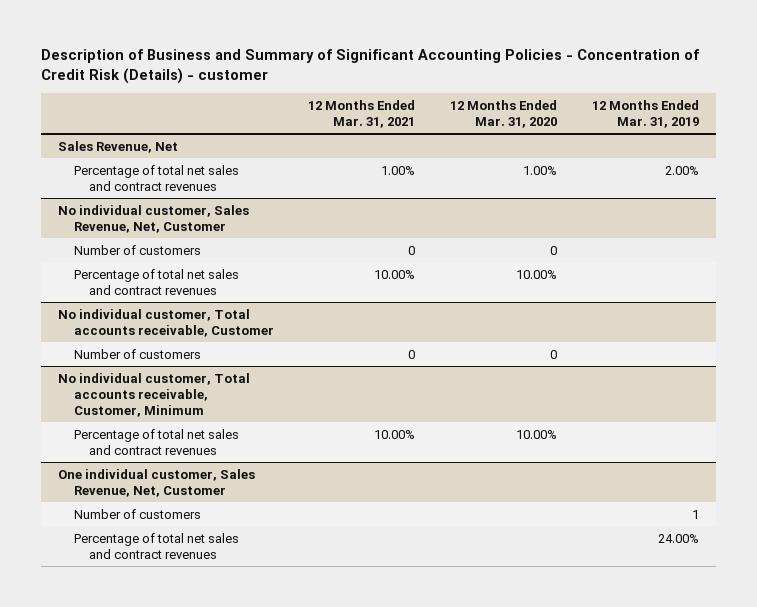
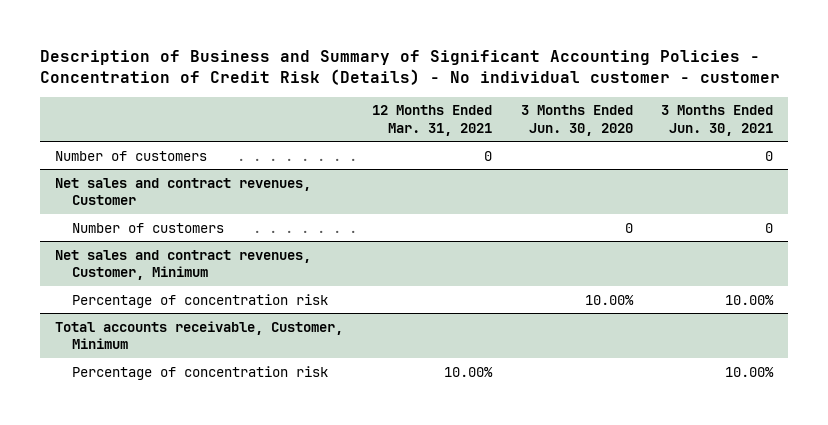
- Description of Business and Summary of Significant Accounting Policies - Concentration of Credit Risk (Details) - customer
+ Description of Business and Summary of Significant Accounting Policies - Concentration of Credit Risk (Details) - No individual customer - customer
- | 12 Months Ended Mar. 31, 2021 | 12 Months Ended Mar. 31, 2020 | 12 Months Ended Mar. 31, 2019
+ | 12 Months Ended Mar. 31, 2021 | 3 Months Ended Jun. 30, 2020 | 3 Months Ended Jun. 30, 2021
- Sales Revenue, Net
- Percentage of total net sales and contract revenues | 1.00% | 1.00% | 2.00%
- No individual customer, Sales Revenue, Net, Customer
- Number of customers | 0 | 0 |
- Percentage of total net sales and contract revenues | 10.00% | 10.00% |
- No individual customer, Total accounts receivable, Customer
- Number of customers | 0 | 0 |
- No individual customer, Total accounts receivable, Customer, Minimum
- Percentage of total net sales and contract revenues | 10.00% | 10.00% |
- One individual customer, Sales Revenue, Net, Customer
- Number of customers | | | 1
- Percentage of total net sales and contract revenues | | | 24.00%
+ Number of customers | 0 | | 0
+ Net sales and contract revenues, Customer
+ Number of customers | | 0 | 0
+ Net sales and contract revenues, Customer, Minimum
+ Percentage of concentration risk | | 10.00% | 10.00%
+ Total accounts receivable, Customer, Minimum
+ Percentage of concentration risk | 10.00% | | 10.00%

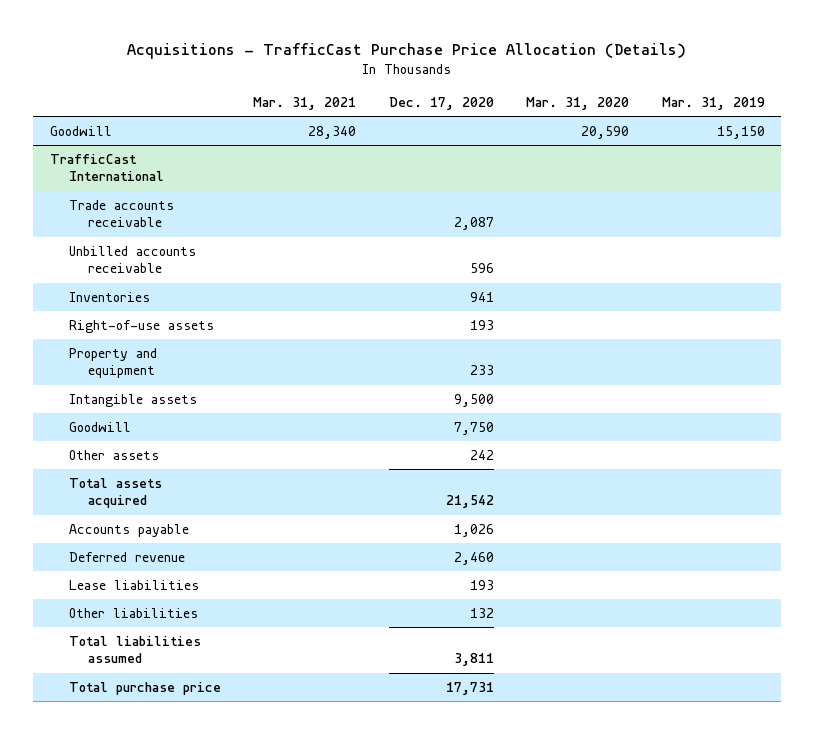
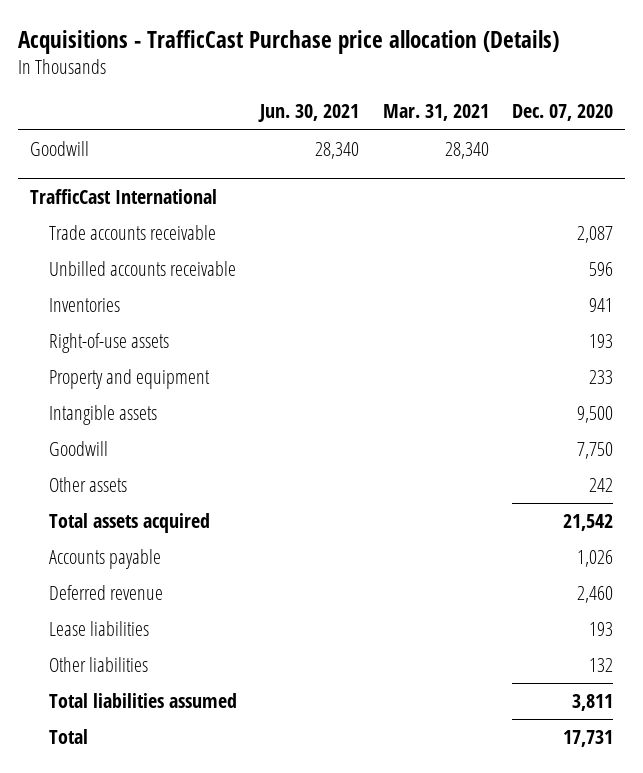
- Acquisitions - TrafficCast Purchase Price Allocation (Details)
+ Acquisitions - TrafficCast Purchase price allocation (Details)
- | Mar. 31, 2021 | Dec. 17, 2020 | Mar. 31, 2020 | Mar. 31, 2019
+ | Jun. 30, 2021 | Mar. 31, 2021 | Dec. 07, 2020
@ TrafficCast International
- Total purchase price | | 17,731 | |
+ Total | | | 17,731

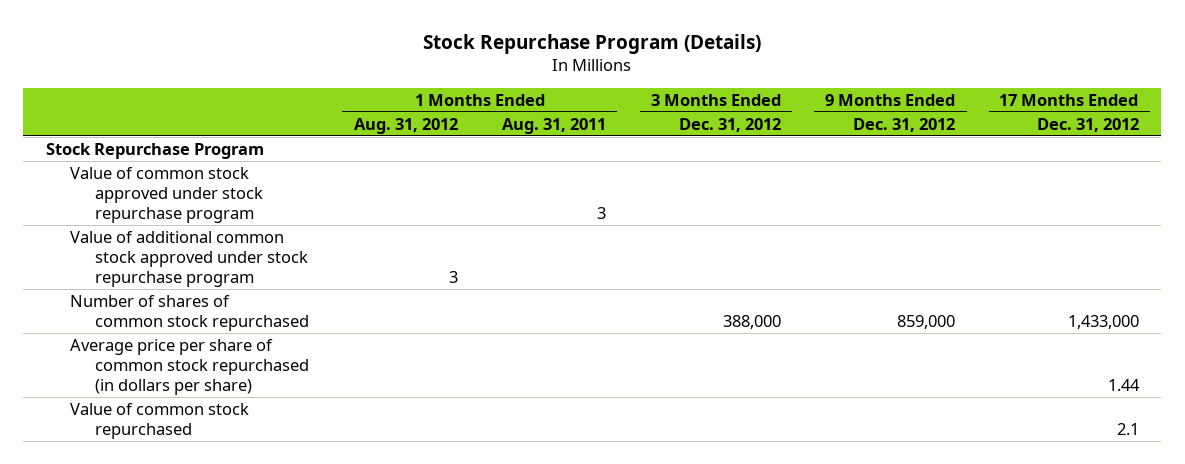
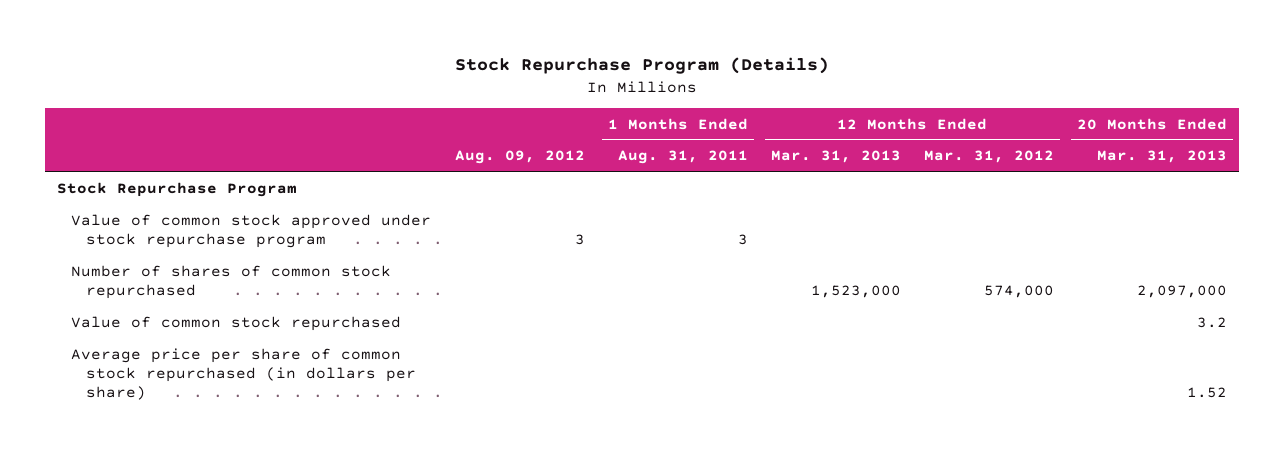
- | 1 Months Ended Aug. 31, 2012 | 1 Months Ended Aug. 31, 2011 | 3 Months Ended Dec. 31, 2012 | 9 Months Ended Dec. 31, 2012 | 17 Months Ended Dec. 31, 2012
+ | Aug. 09, 2012 | 1 Months Ended Aug. 31, 2011 | 12 Months Ended Mar. 31, 2013 | 12 Months Ended Mar. 31, 2012 | 20 Months Ended Mar. 31, 2013
- Value of additional common stock approved under stock repurchase program | 3 | | | |
moved down: Average price per share of common stock repurchased (in dollars per share) | | | | | 1.52

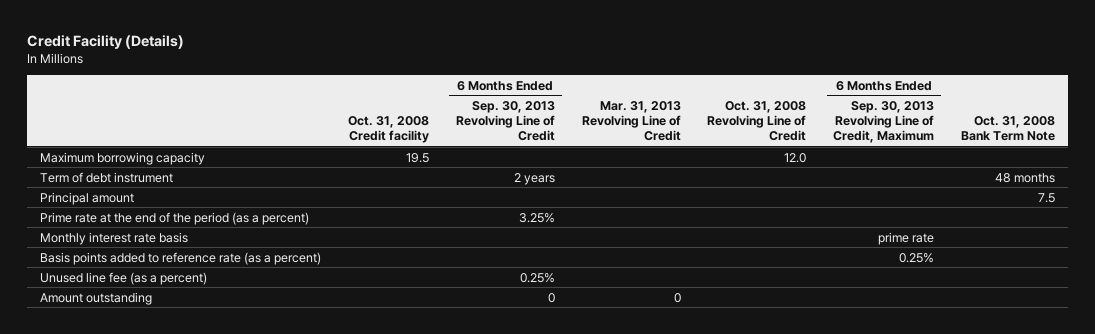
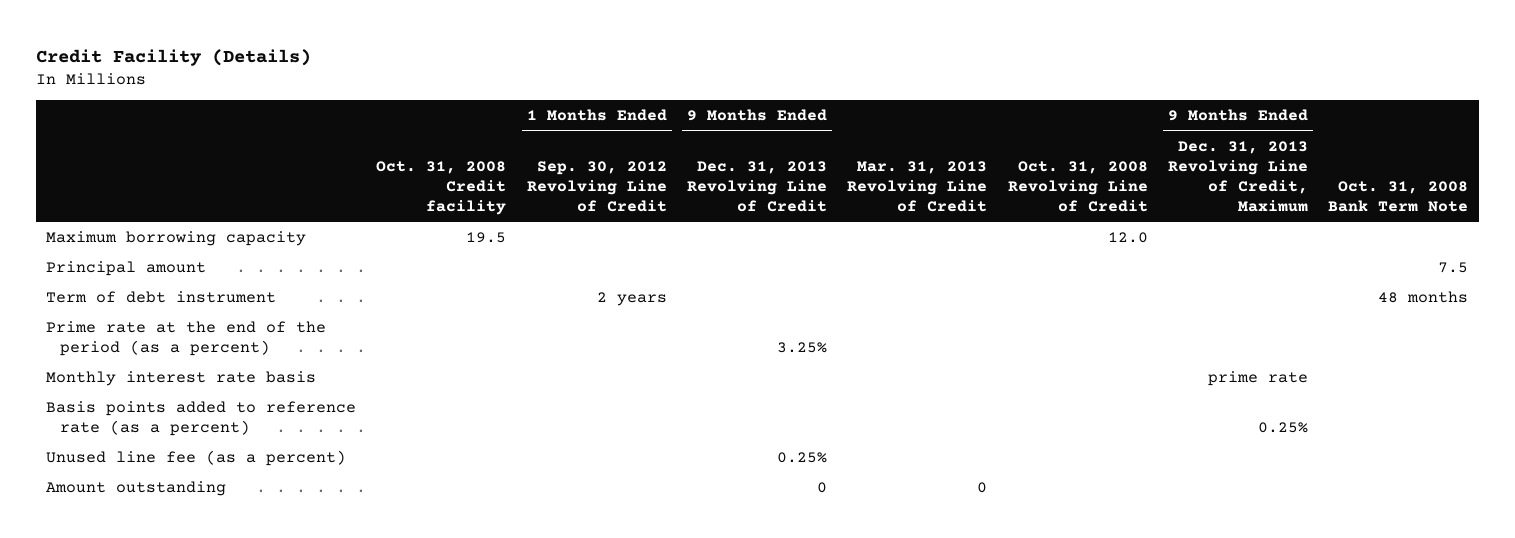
- | Oct. 31, 2008 Credit facility | 6 Months Ended Sep. 30, 2013 Revolving Line of Credit | Mar. 31, 2013 Revolving Line of Credit | Oct. 31, 2008 Revolving Line of Credit | 6 Months Ended Sep. 30, 2013 Revolving Line of Credit, Maximum | Oct. 31, 2008 Bank Term Note
+ | Oct. 31, 2008 Credit facility | 1 Months Ended Sep. 30, 2012 Revolving Line of Credit | 9 Months Ended Dec. 31, 2013 Revolving Line of Credit | Mar. 31, 2013 Revolving Line of Credit | Oct. 31, 2008 Revolving Line of Credit | 9 Months Ended Dec. 31, 2013 Revolving Line of Credit, Maximum | Oct. 31, 2008 Bank Term Note
moved down: Term of debt instrument | | 2 years | | | | | 48 months

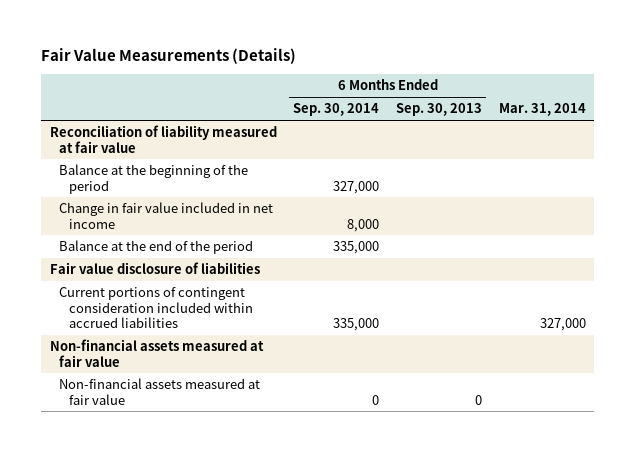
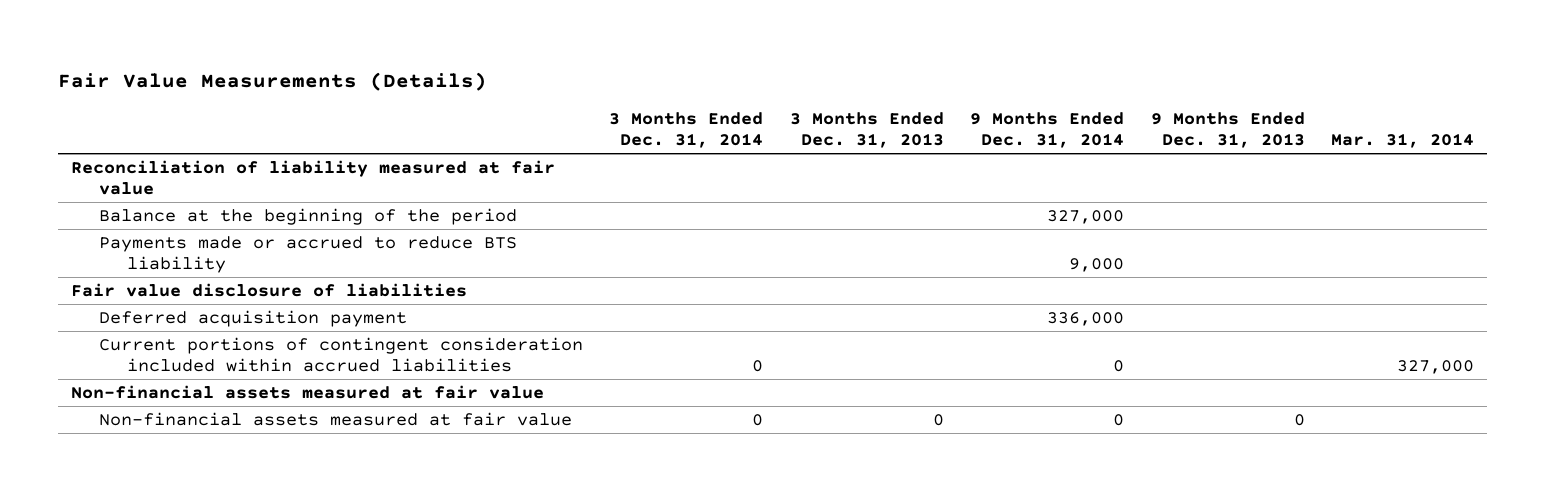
- | 6 Months Ended Sep. 30, 2014 | 6 Months Ended Sep. 30, 2013 | Mar. 31, 2014
+ | 3 Months Ended Dec. 31, 2014 | 3 Months Ended Dec. 31, 2013 | 9 Months Ended Dec. 31, 2014 | 9 Months Ended Dec. 31, 2013 | Mar. 31, 2014
- Change in fair value included in net income | 8,000 | |
- Balance at the end of the period | 335,000 | |
+ Payments made or accrued to reduce BTS liability | | | 9,000 | |
+ Deferred acquisition payment | | | 336,000 | |

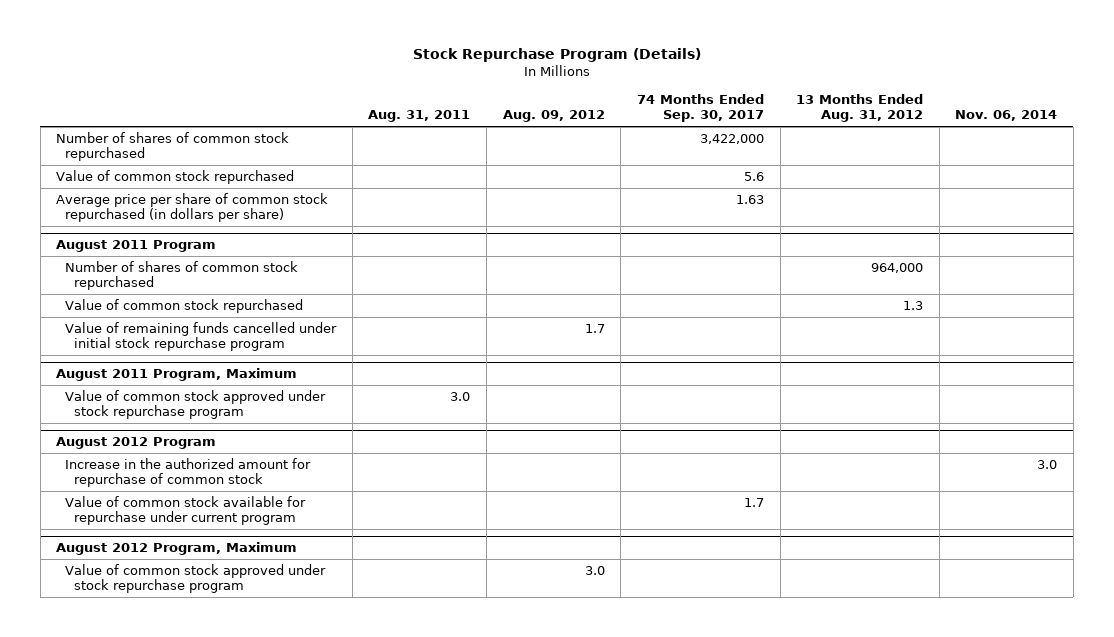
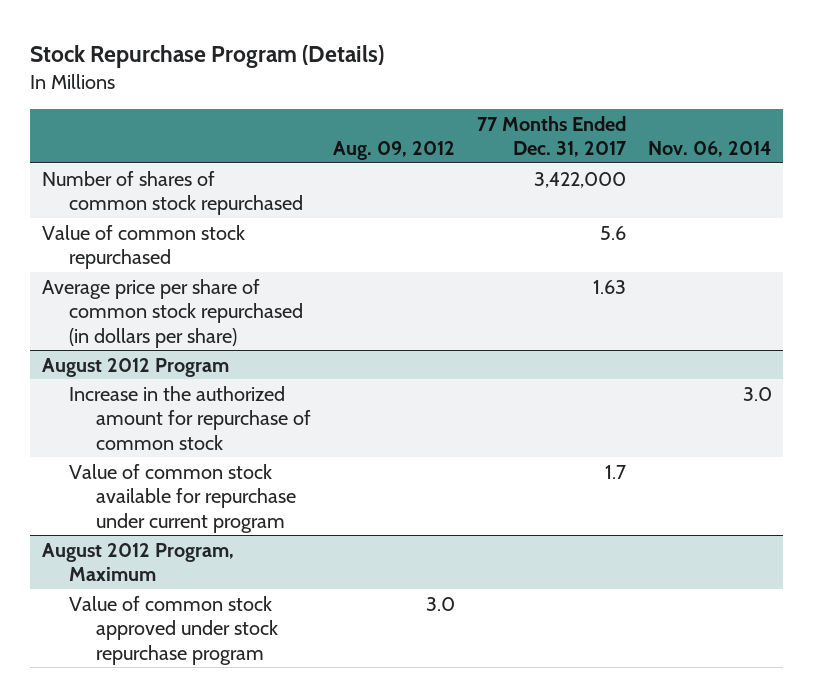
- | Aug. 31, 2011 | Aug. 09, 2012 | 74 Months Ended Sep. 30, 2017 | 13 Months Ended Aug. 31, 2012 | Nov. 06, 2014
+ | Aug. 09, 2012 | 77 Months Ended Dec. 31, 2017 | Nov. 06, 2014
- August 2011 Program
- Number of shares of common stock repurchased | | | | 964,000 |
- Value of common stock repurchased | | | | 1.3 |
- Value of remaining funds cancelled under initial stock repurchase program | | 1.7 | | |
- August 2011 Program, Maximum
- Value of common stock approved under stock repurchase program | 3.0 | | | |

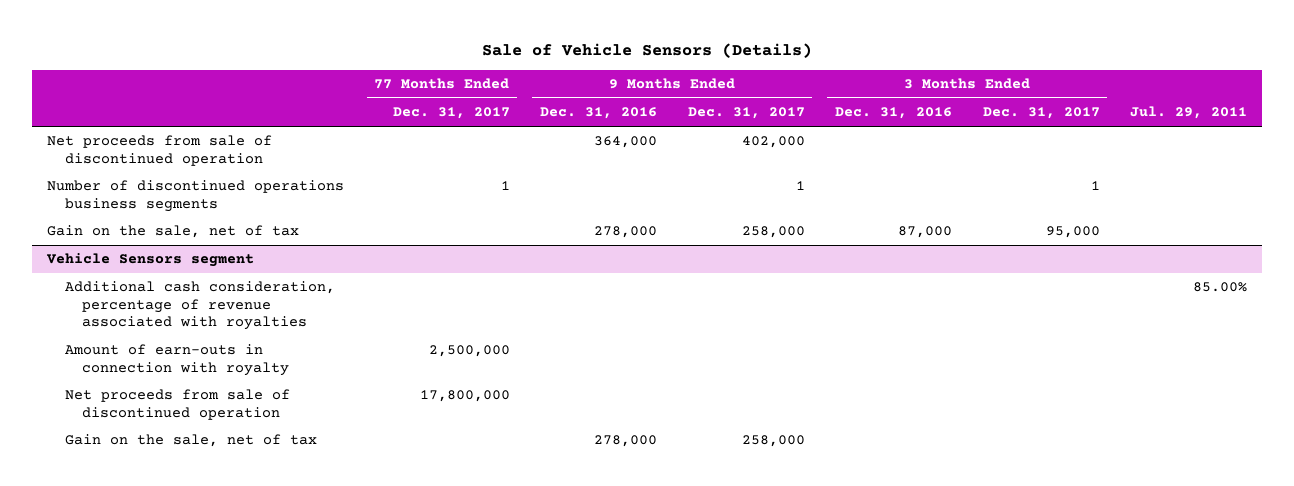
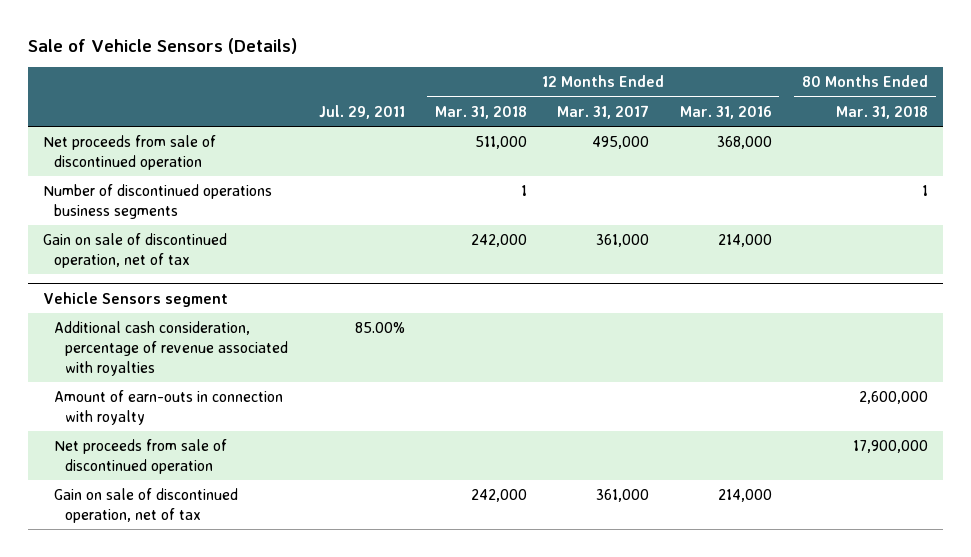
- | 77 Months Ended Dec. 31, 2017 | 9 Months Ended Dec. 31, 2016 | 9 Months Ended Dec. 31, 2017 | 3 Months Ended Dec. 31, 2016 | 3 Months Ended Dec. 31, 2017 | Jul. 29, 2011
+ | Jul. 29, 2011 | 12 Months Ended Mar. 31, 2018 | 12 Months Ended Mar. 31, 2017 | 12 Months Ended Mar. 31, 2016 | 80 Months Ended Mar. 31, 2018
- Gain on the sale, net of tax | | 278,000 | 258,000 | 87,000 | 95,000 |
+ Gain on sale of discontinued operation, net of tax | | 242,000 | 361,000 | 214,000 |
@ Vehicle Sensors segment
- Gain on the sale, net of tax | | 278,000 | 258,000 | | |
+ Gain on sale of discontinued operation, net of tax | | 242,000 | 361,000 | 214,000 |

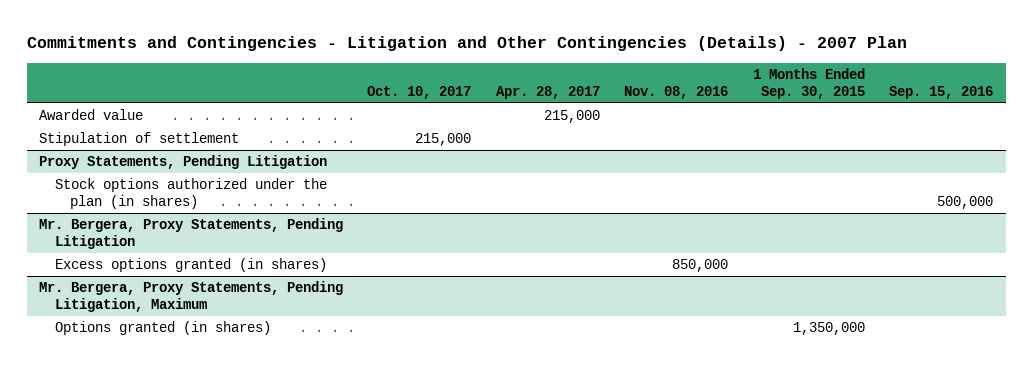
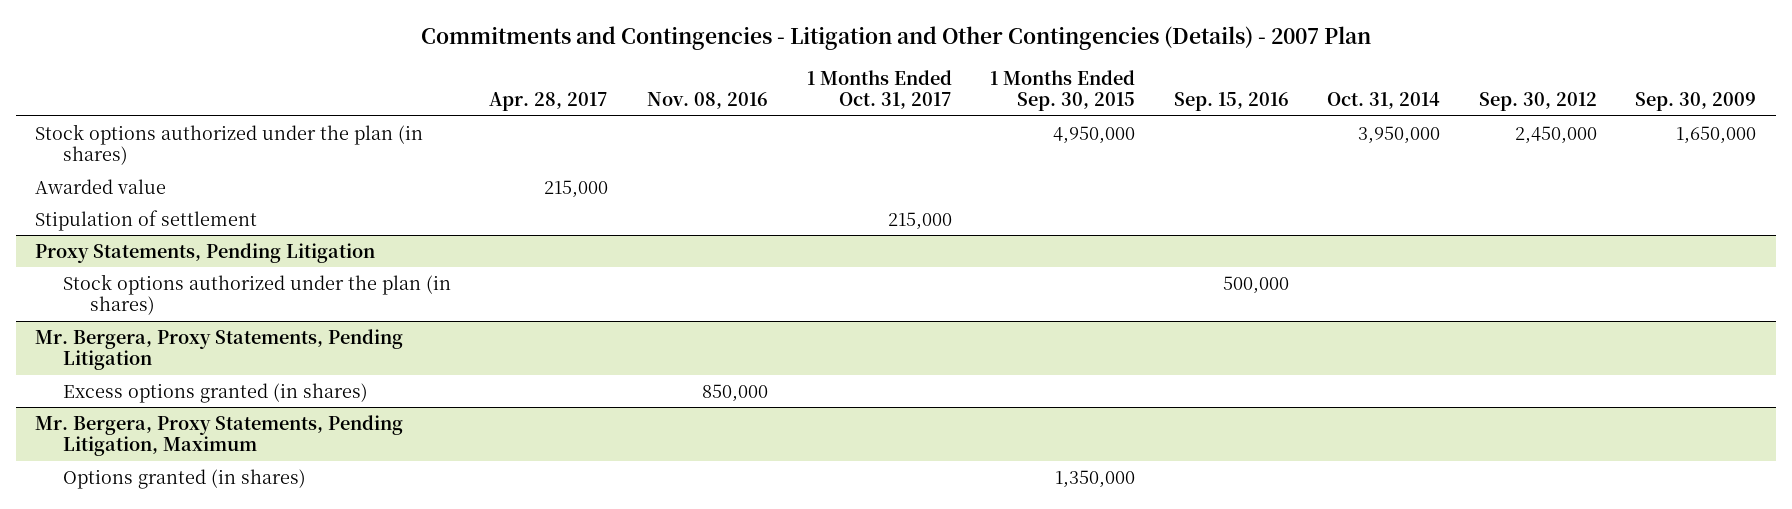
- | Oct. 10, 2017 | Apr. 28, 2017 | Nov. 08, 2016 | 1 Months Ended Sep. 30, 2015 | Sep. 15, 2016
+ | Apr. 28, 2017 | Nov. 08, 2016 | 1 Months Ended Oct. 31, 2017 | 1 Months Ended Sep. 30, 2015 | Sep. 15, 2016 | Oct. 31, 2014 | Sep. 30, 2012 | Sep. 30, 2009
+ Stock options authorized under the plan (in shares) | | | | 4,950,000 | | 3,950,000 | 2,450,000 | 1,650,000

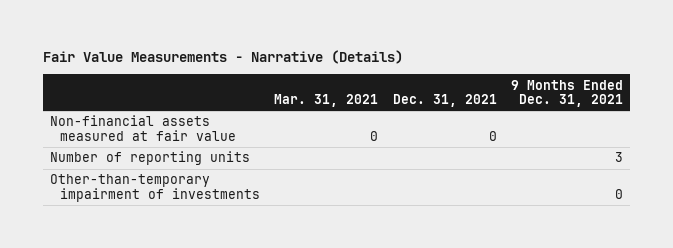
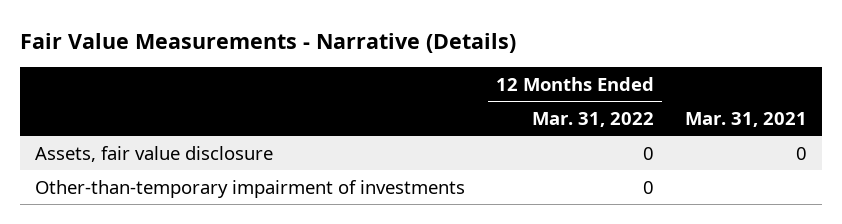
- | Mar. 31, 2021 | Dec. 31, 2021 | 9 Months Ended Dec. 31, 2021
+ | 12 Months Ended Mar. 31, 2022 | Mar. 31, 2021
- Non-financial assets measured at fair value | 0 | 0 |
- Number of reporting units | | | 3
+ Assets, fair value disclosure | 0 | 0

